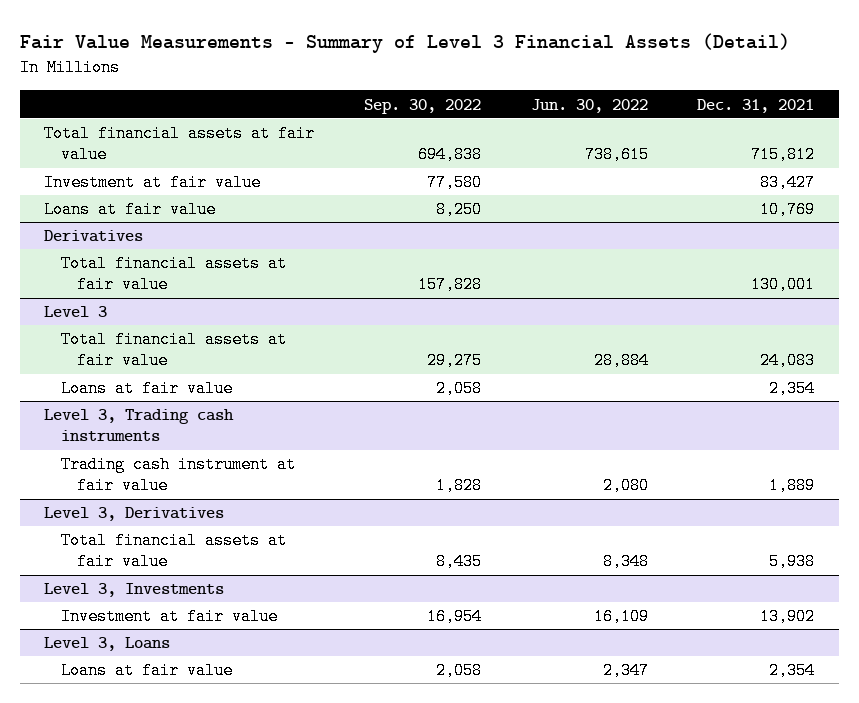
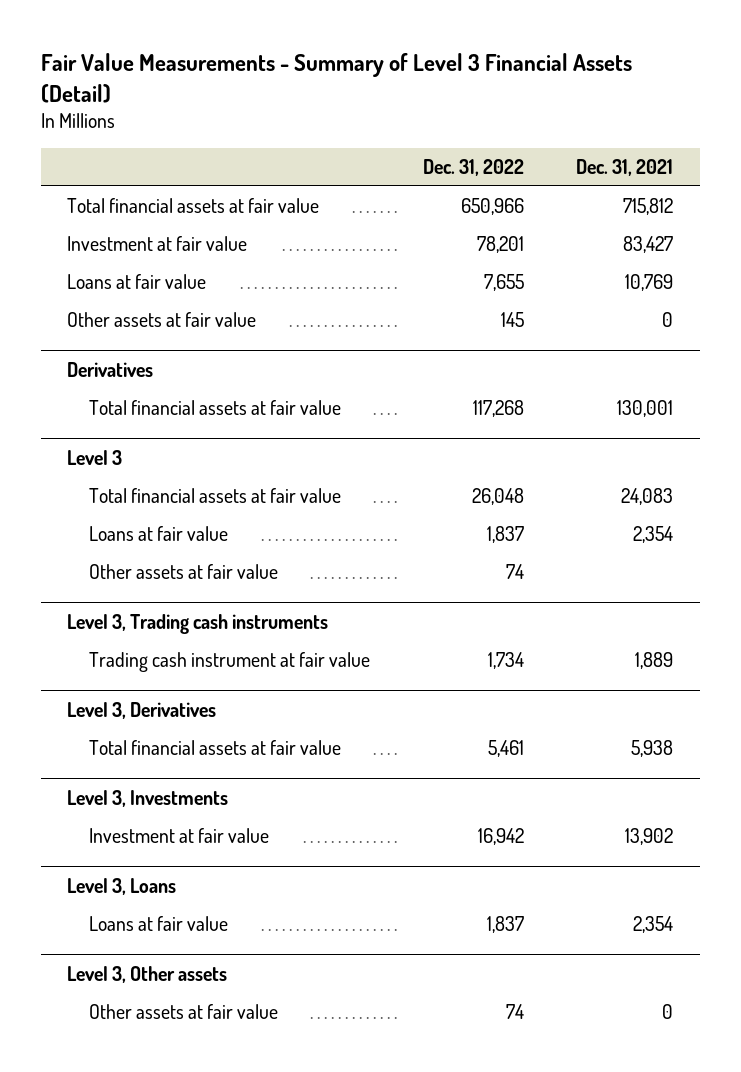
- | Sep. 30, 2022 | Jun. 30, 2022 | Dec. 31, 2021
+ | Dec. 31, 2022 | Dec. 31, 2021
+ Other assets at fair value | 145 | 0
@ Level 3
+ Other assets at fair value | 74 |
+ Level 3, Other assets
+ Other assets at fair value | 74 | 0

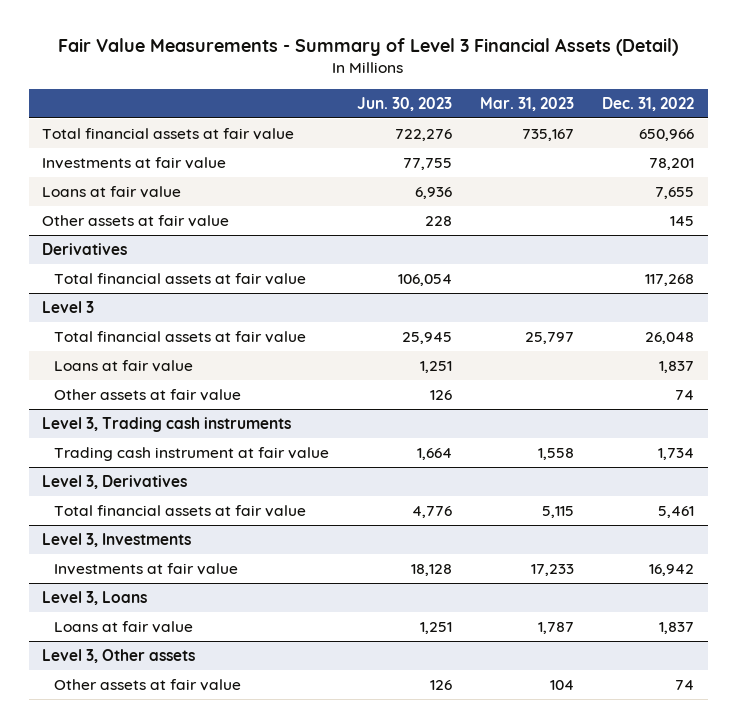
- | Dec. 31, 2022 | Dec. 31, 2021
+ | Jun. 30, 2023 | Mar. 31, 2023 | Dec. 31, 2022
- Investment at fair value | 78,201 | 83,427
+ Investments at fair value | 77,755 | | 78,201
@ Level 3, Investments
- Investment at fair value | 16,942 | 13,902
+ Investments at fair value | 18,128 | 17,233 | 16,942

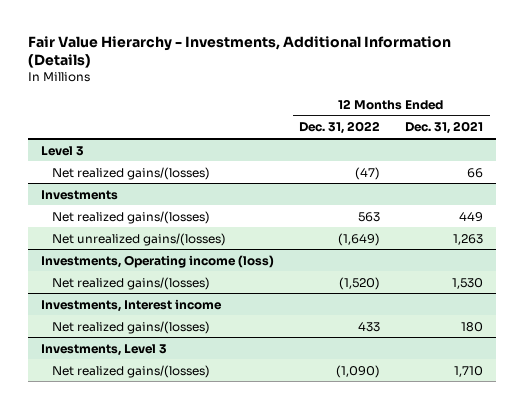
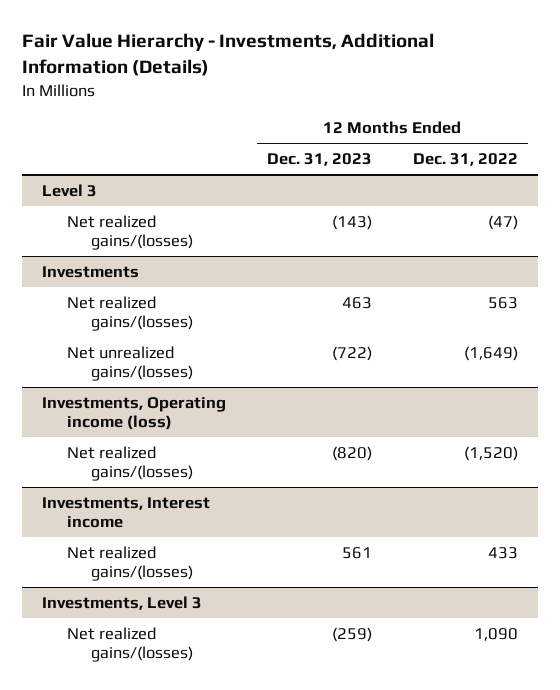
- | 12 Months Ended Dec. 31, 2022 | 12 Months Ended Dec. 31, 2021
+ | 12 Months Ended Dec. 31, 2023 | 12 Months Ended Dec. 31, 2022
@ Investments, Level 3
- Net realized gains/(losses) | (1,090) | 1,710
+ Net realized gains/(losses) | (259) | 1,090

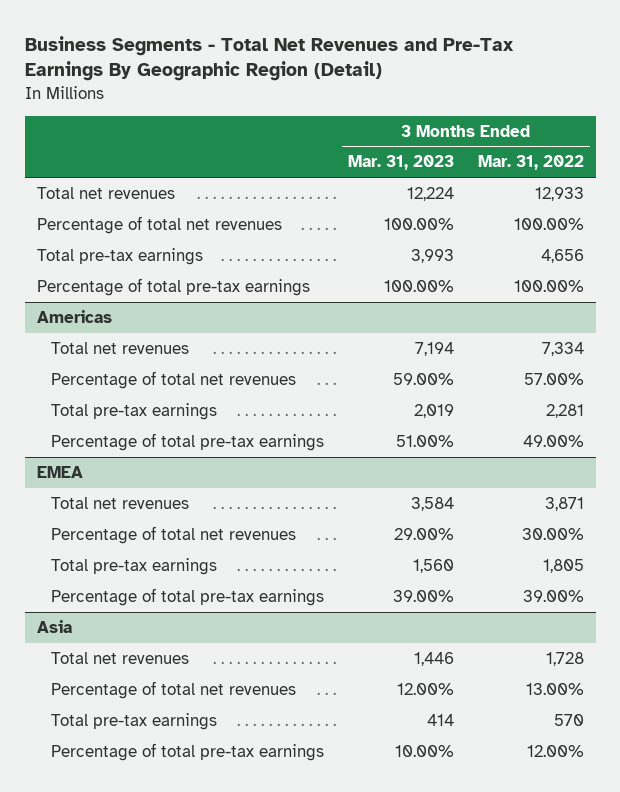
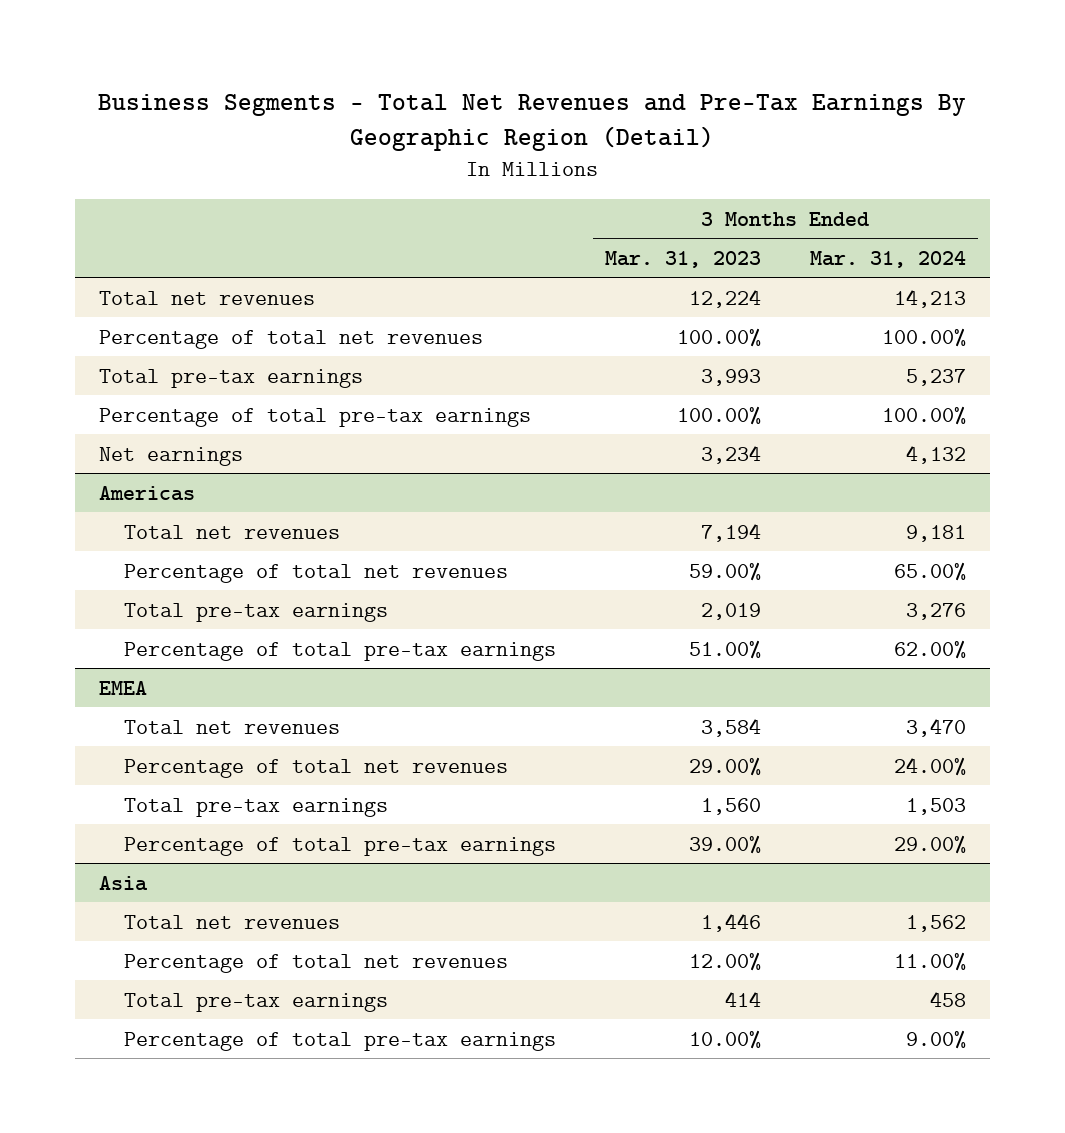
- | 3 Months Ended Mar. 31, 2023 | 3 Months Ended Mar. 31, 2022
+ | 3 Months Ended Mar. 31, 2023 | 3 Months Ended Mar. 31, 2024
+ Net earnings | 3,234 | 4,132

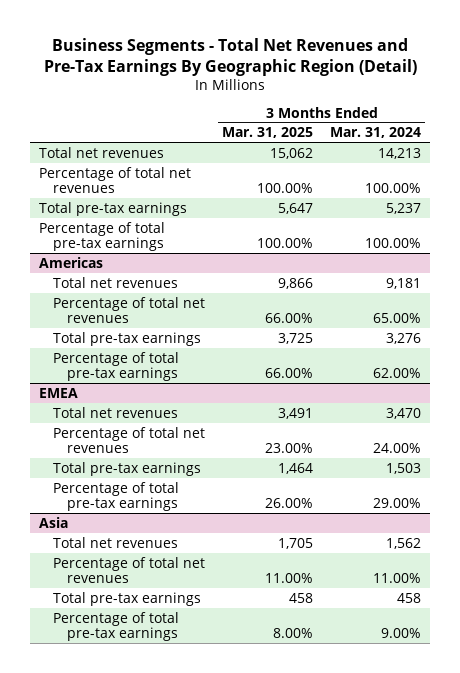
- | 3 Months Ended Mar. 31, 2023 | 3 Months Ended Mar. 31, 2024
+ | 3 Months Ended Mar. 31, 2025 | 3 Months Ended Mar. 31, 2024
- Net earnings | 3,234 | 4,132

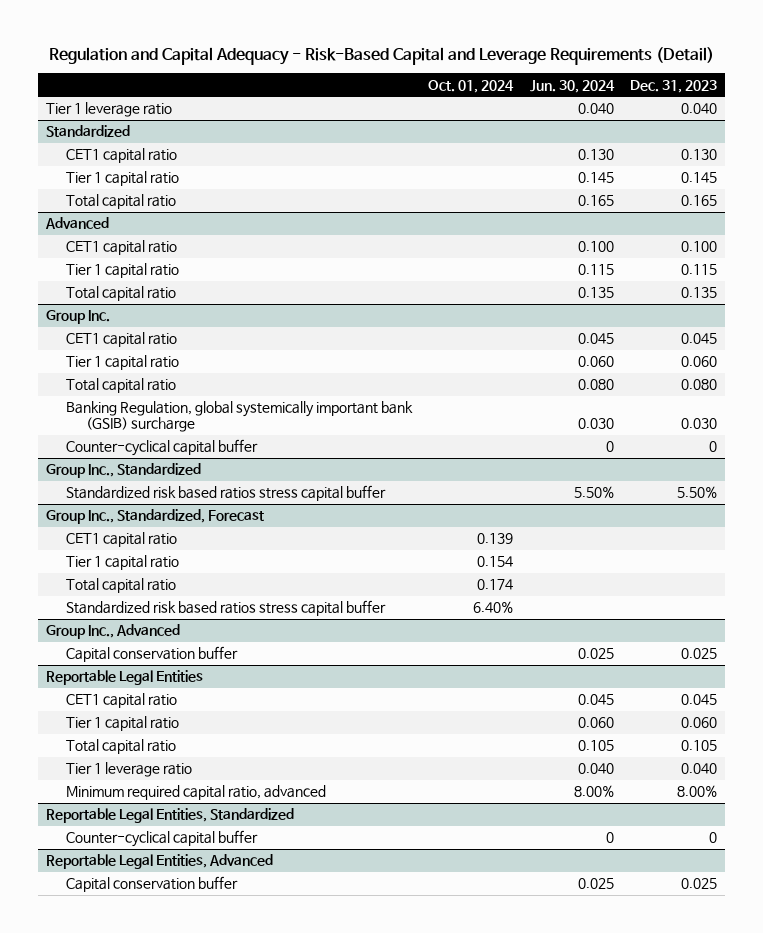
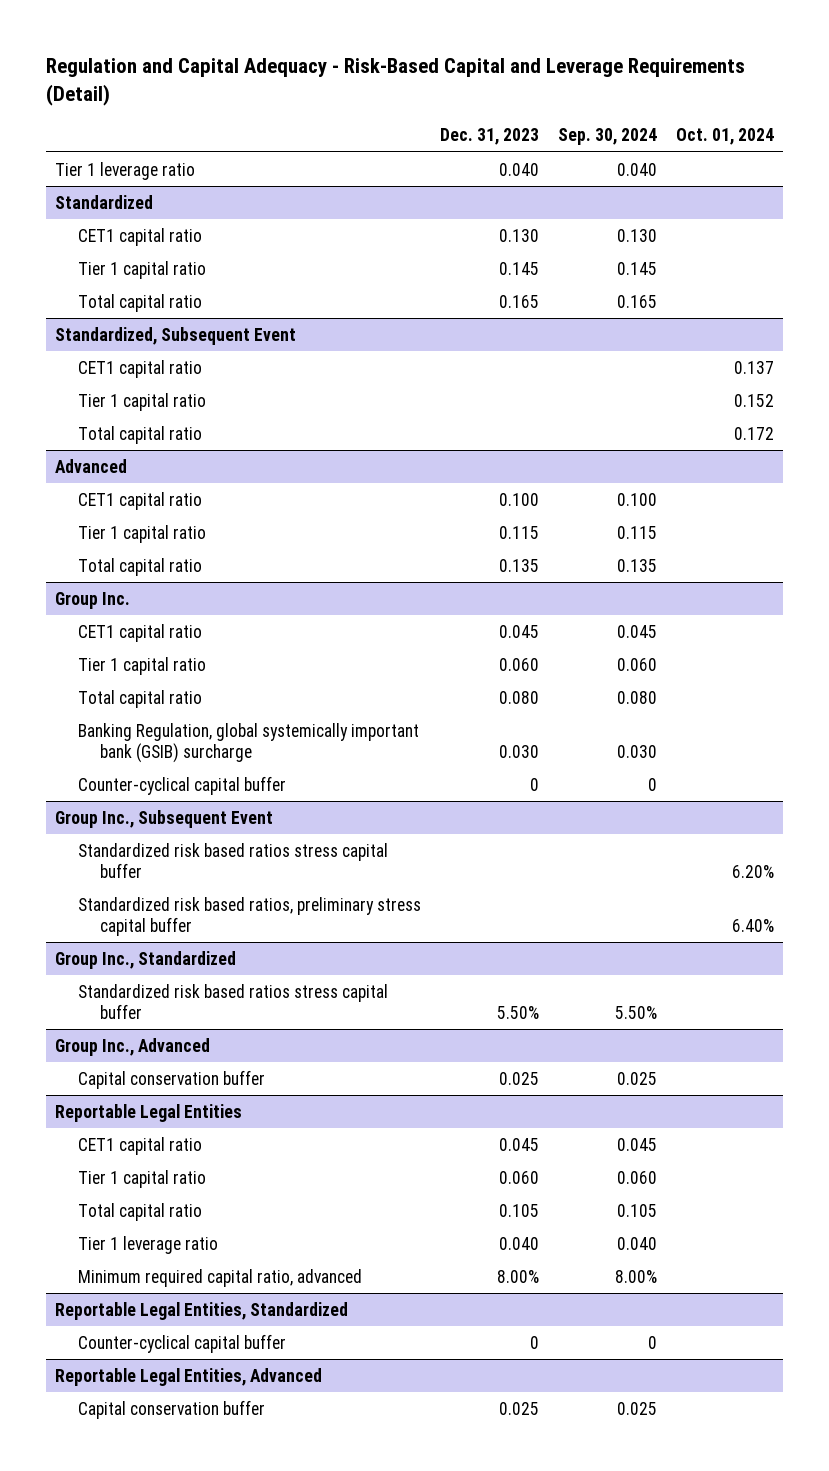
- | Oct. 01, 2024 | Jun. 30, 2024 | Dec. 31, 2023
+ | Dec. 31, 2023 | Sep. 30, 2024 | Oct. 01, 2024
+ Standardized, Subsequent Event
+ CET1 capital ratio | | | 0.137
+ Tier 1 capital ratio | | | 0.152
+ Total capital ratio | | | 0.172
+ Group Inc., Subsequent Event
+ Standardized risk based ratios stress capital buffer | | | 6.20%
+ Standardized risk based ratios, preliminary stress capital buffer | | | 6.40%
- Group Inc., Standardized, Forecast
- CET1 capital ratio | 0.139 | |
- Tier 1 capital ratio | 0.154 | |
- Total capital ratio | 0.174 | |
- Standardized risk based ratios stress capital buffer | 6.40% | |

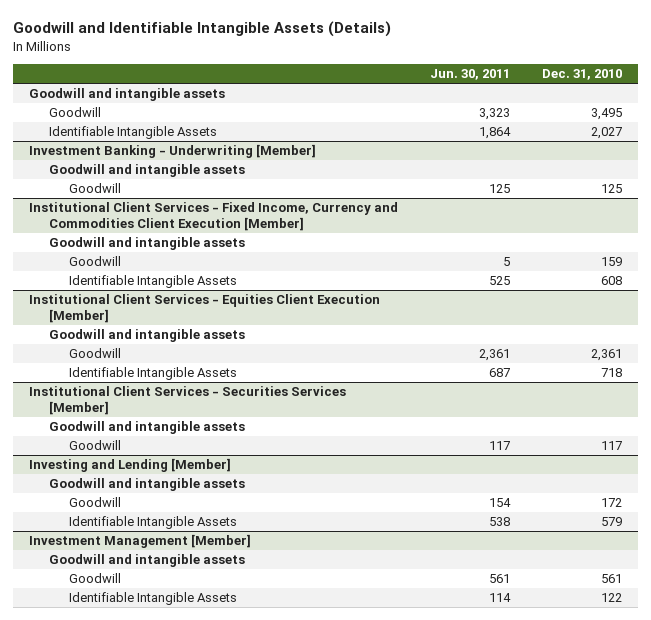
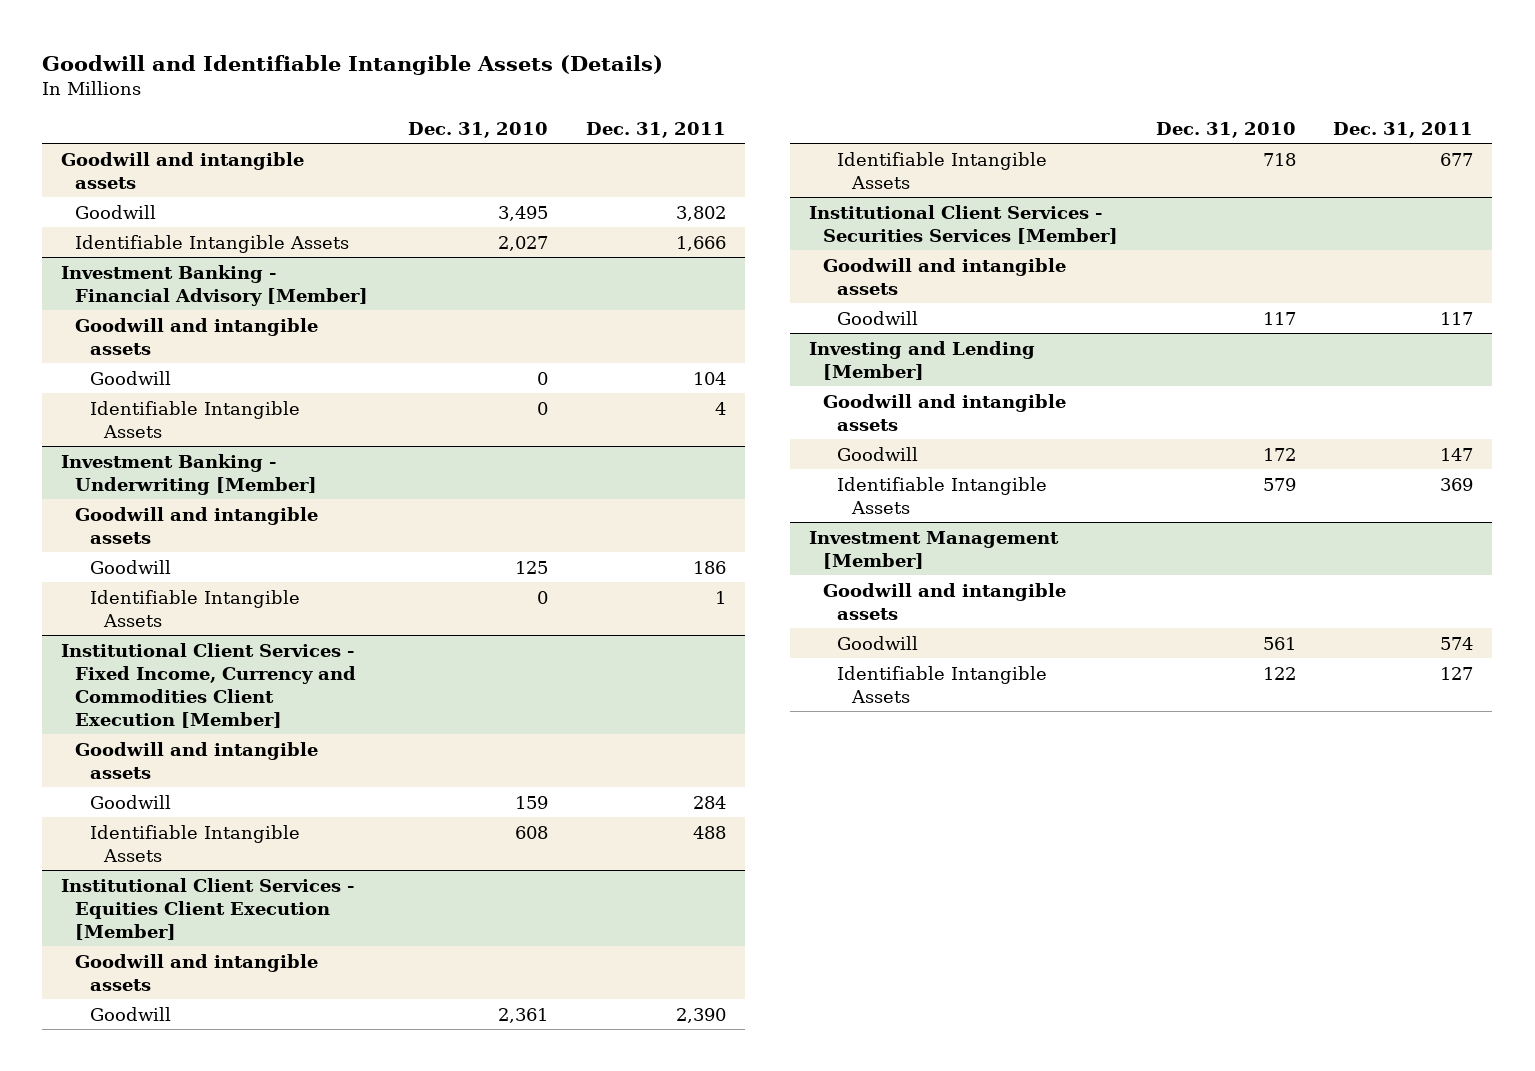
- | Jun. 30, 2011 | Dec. 31, 2010
+ | Dec. 31, 2010 | Dec. 31, 2011
+ Investment Banking - Financial Advisory [Member]
+ Goodwill and intangible assets
+ Goodwill | 0 | 104
+ Identifiable Intangible Assets | 0 | 4
@ Investment Banking - Underwriting [Member]
+ Identifiable Intangible Assets | 0 | 1

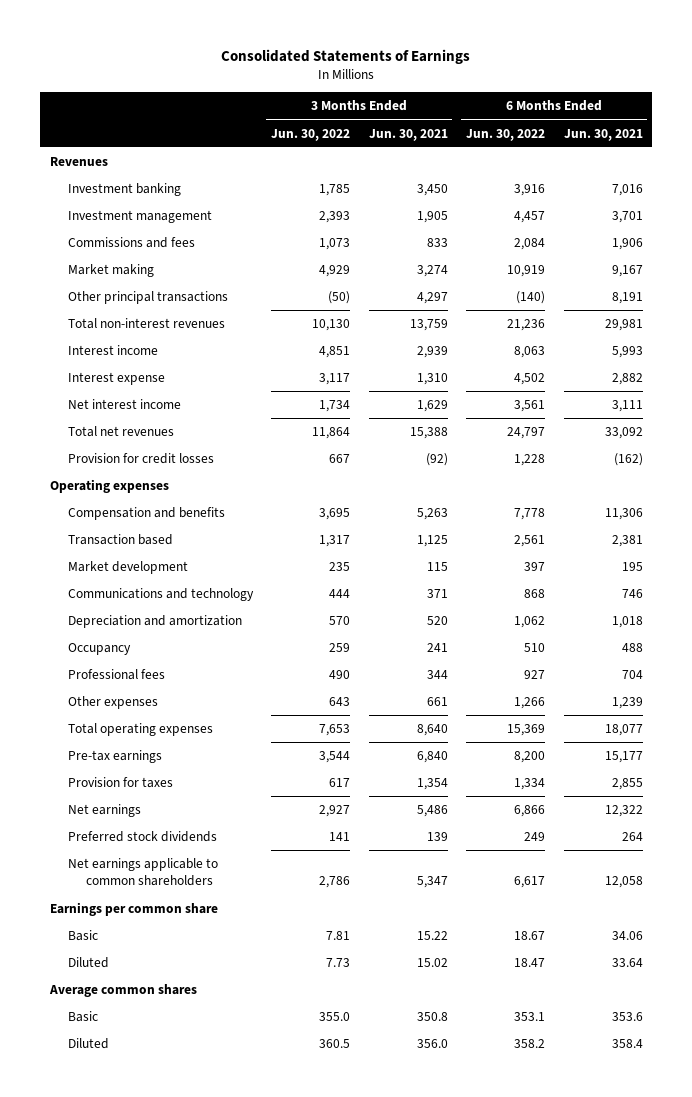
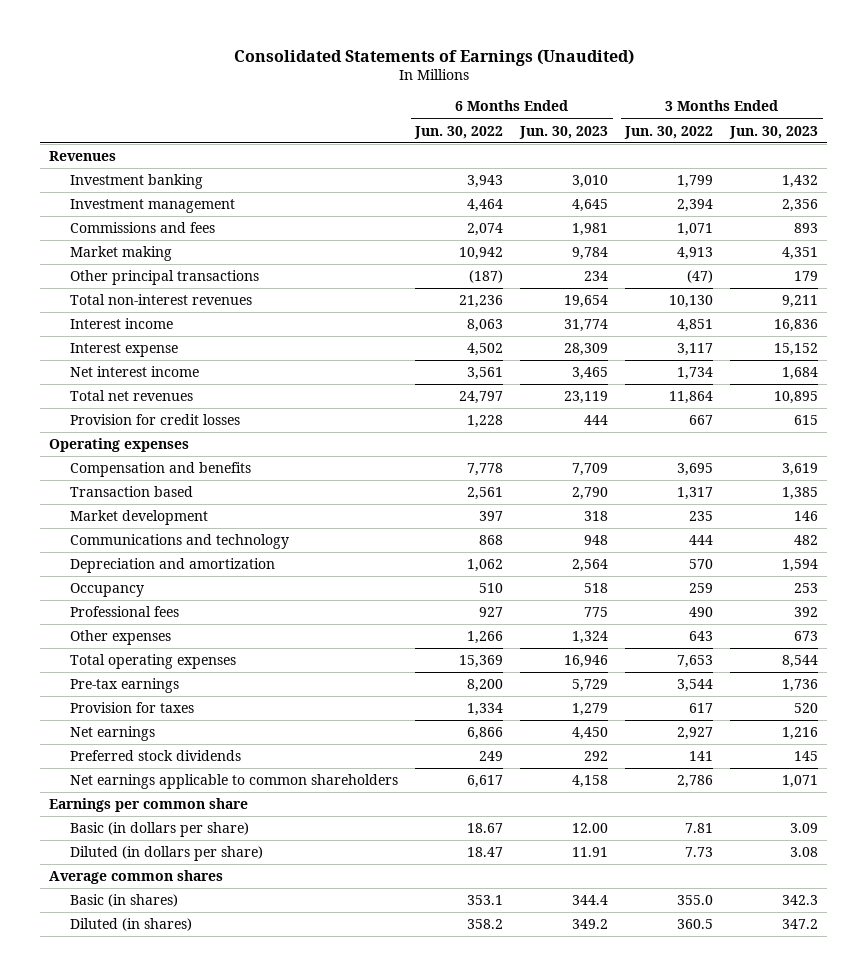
- Consolidated Statements of Earnings
+ Consolidated Statements of Earnings (Unaudited)
- | 3 Months Ended Jun. 30, 2022 | 3 Months Ended Jun. 30, 2021 | 6 Months Ended Jun. 30, 2022 | 6 Months Ended Jun. 30, 2021
+ | 6 Months Ended Jun. 30, 2022 | 6 Months Ended Jun. 30, 2023 | 3 Months Ended Jun. 30, 2022 | 3 Months Ended Jun. 30, 2023
- Investment banking | 1,785 | 3,450 | 3,916 | 7,016
- Investment management | 2,393 | 1,905 | 4,457 | 3,701
- Commissions and fees | 1,073 | 833 | 2,084 | 1,906
- Market making | 4,929 | 3,274 | 10,919 | 9,167
- Other principal transactions | (50) | 4,297 | (140) | 8,191
+ Investment banking | 3,943 | 3,010 | 1,799 | 1,432
+ Investment management | 4,464 | 4,645 | 2,394 | 2,356
+ Commissions and fees | 2,074 | 1,981 | 1,071 | 893
+ Market making | 10,942 | 9,784 | 4,913 | 4,351
+ Other principal transactions | (187) | 234 | (47) | 179
- Basic | 7.81 | 15.22 | 18.67 | 34.06
- Diluted | 7.73 | 15.02 | 18.47 | 33.64
+ Basic (in dollars per share) | 18.67 | 12.00 | 7.81 | 3.09
+ Diluted (in dollars per share) | 18.47 | 11.91 | 7.73 | 3.08
- Basic | 355.0 | 350.8 | 353.1 | 353.6
- Diluted | 360.5 | 356.0 | 358.2 | 358.4
+ Basic (in shares) | 353.1 | 344.4 | 355.0 | 342.3
+ Diluted (in shares) | 358.2 | 349.2 | 360.5 | 347.2

